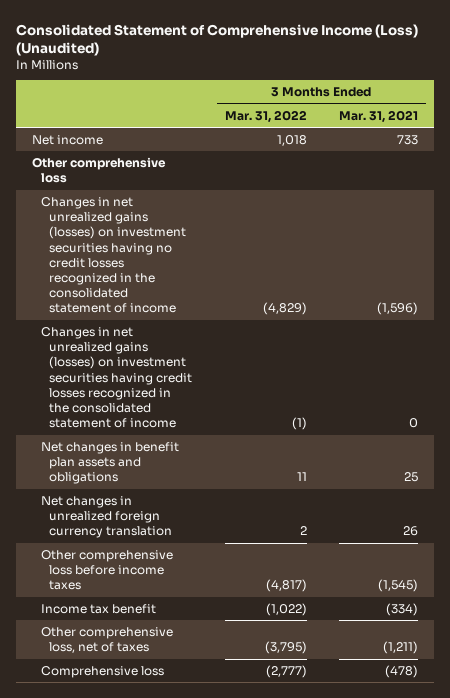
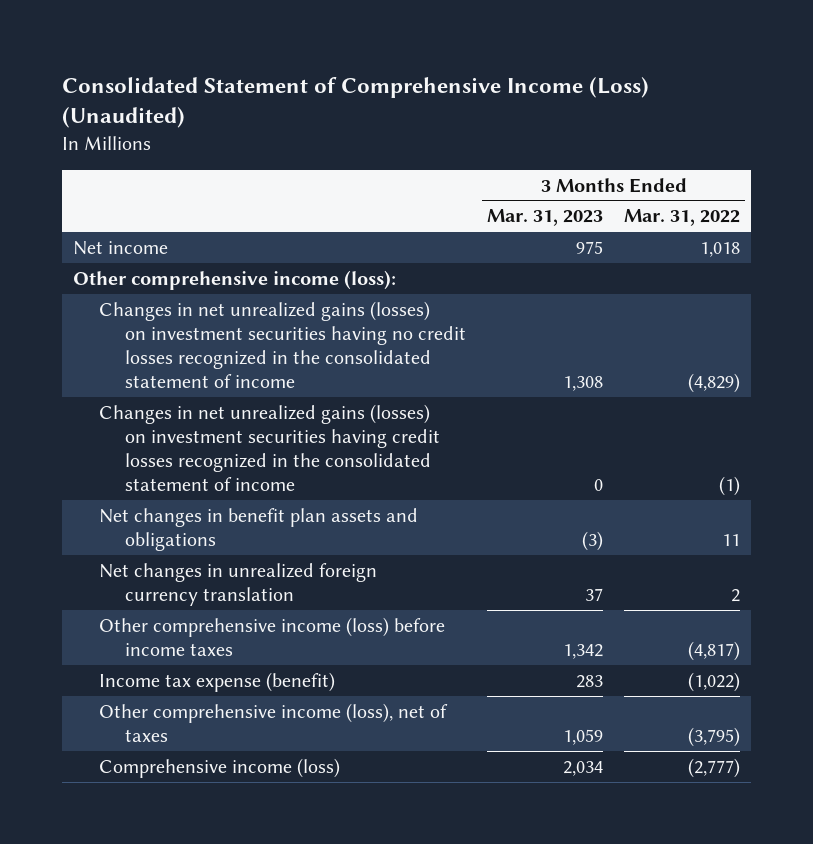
- | 3 Months Ended Mar. 31, 2022 | 3 Months Ended Mar. 31, 2021
+ | 3 Months Ended Mar. 31, 2023 | 3 Months Ended Mar. 31, 2022
- Other comprehensive loss
+ Other comprehensive income (loss):
- Other comprehensive loss before income taxes | (4,817) | (1,545)
- Income tax benefit | (1,022) | (334)
- Other comprehensive loss, net of taxes | (3,795) | (1,211)
- Comprehensive loss | (2,777) | (478)
+ Other comprehensive income (loss) before income taxes | 1,342 | (4,817)
+ Income tax expense (benefit) | 283 | (1,022)
+ Other comprehensive income (loss), net of taxes | 1,059 | (3,795)
+ Comprehensive income (loss) | 2,034 | (2,777)

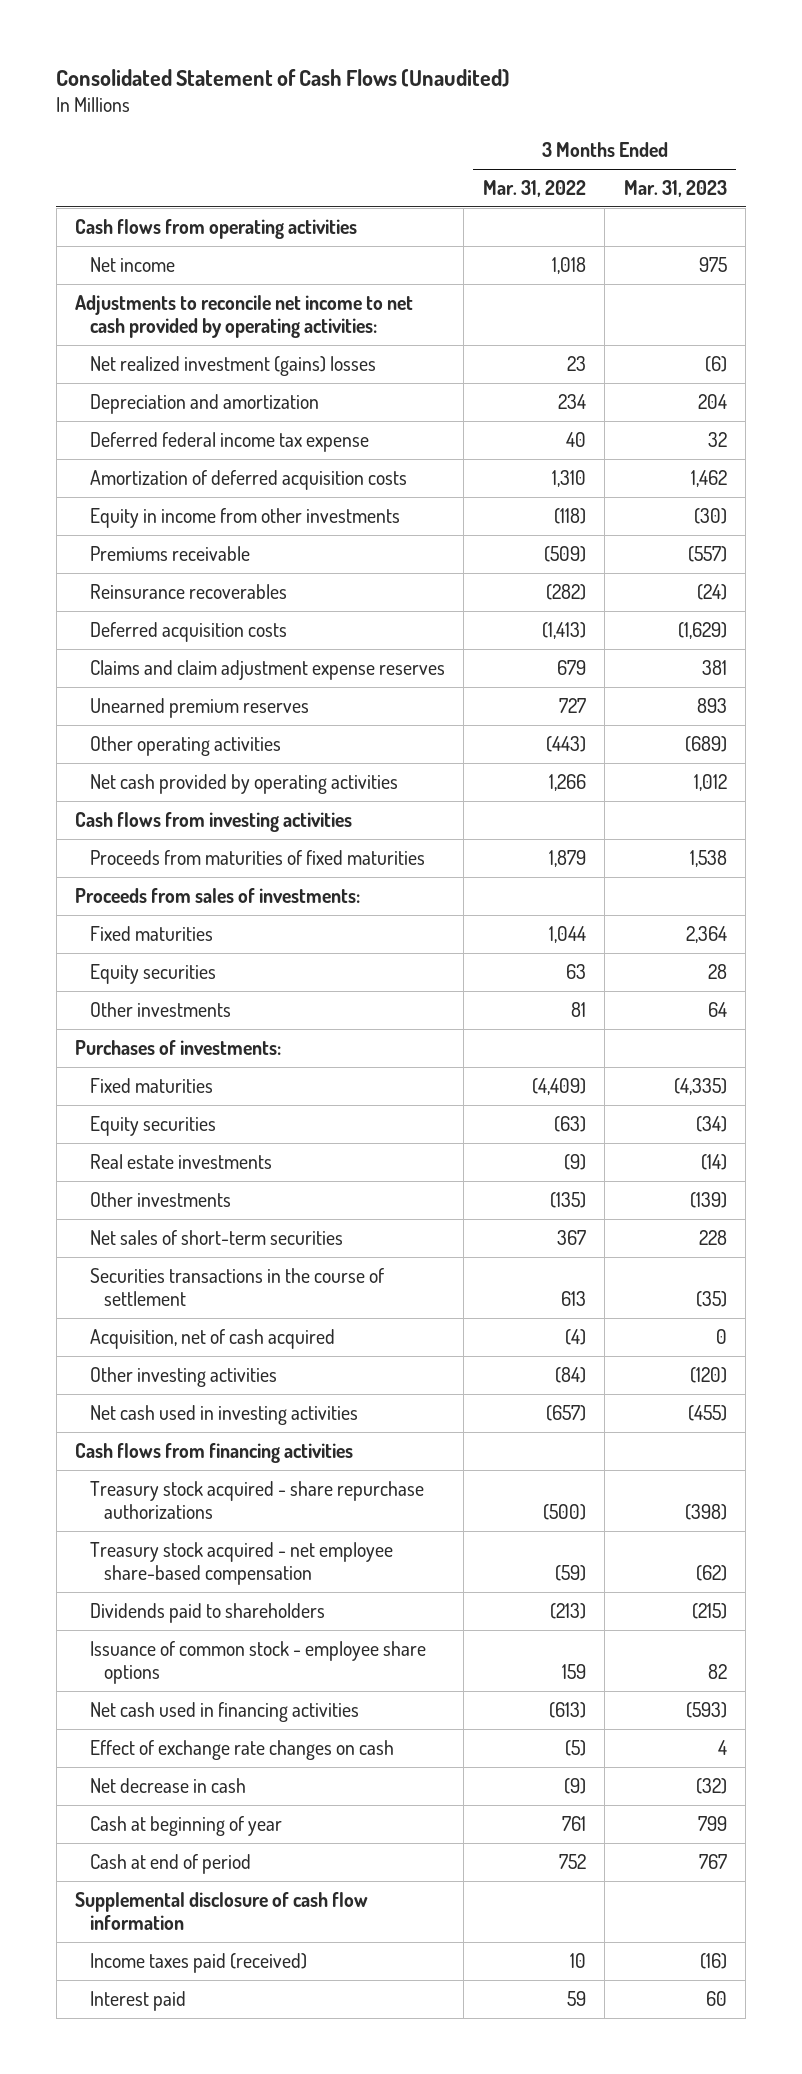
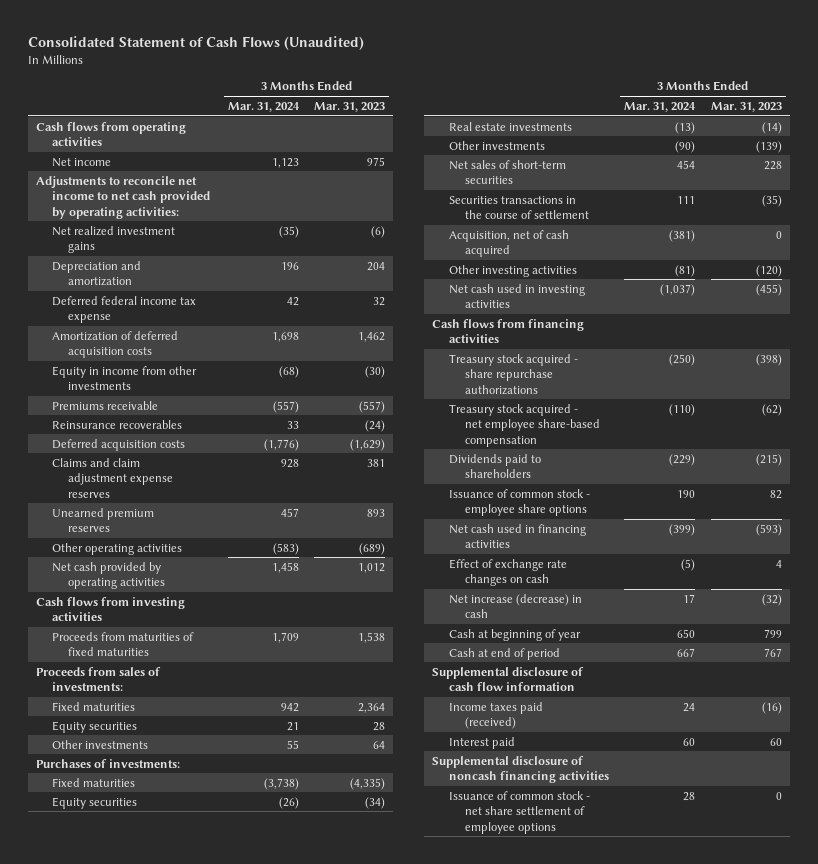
- | 3 Months Ended Mar. 31, 2022 | 3 Months Ended Mar. 31, 2023
+ | 3 Months Ended Mar. 31, 2024 | 3 Months Ended Mar. 31, 2023
- Net realized investment (gains) losses | 23 | (6)
+ Net realized investment gains | (35) | (6)
- Net decrease in cash | (9) | (32)
+ Net increase (decrease) in cash | 17 | (32)
+ Supplemental disclosure of noncash financing activities
+ Issuance of common stock - net share settlement of employee options | 28 | 0

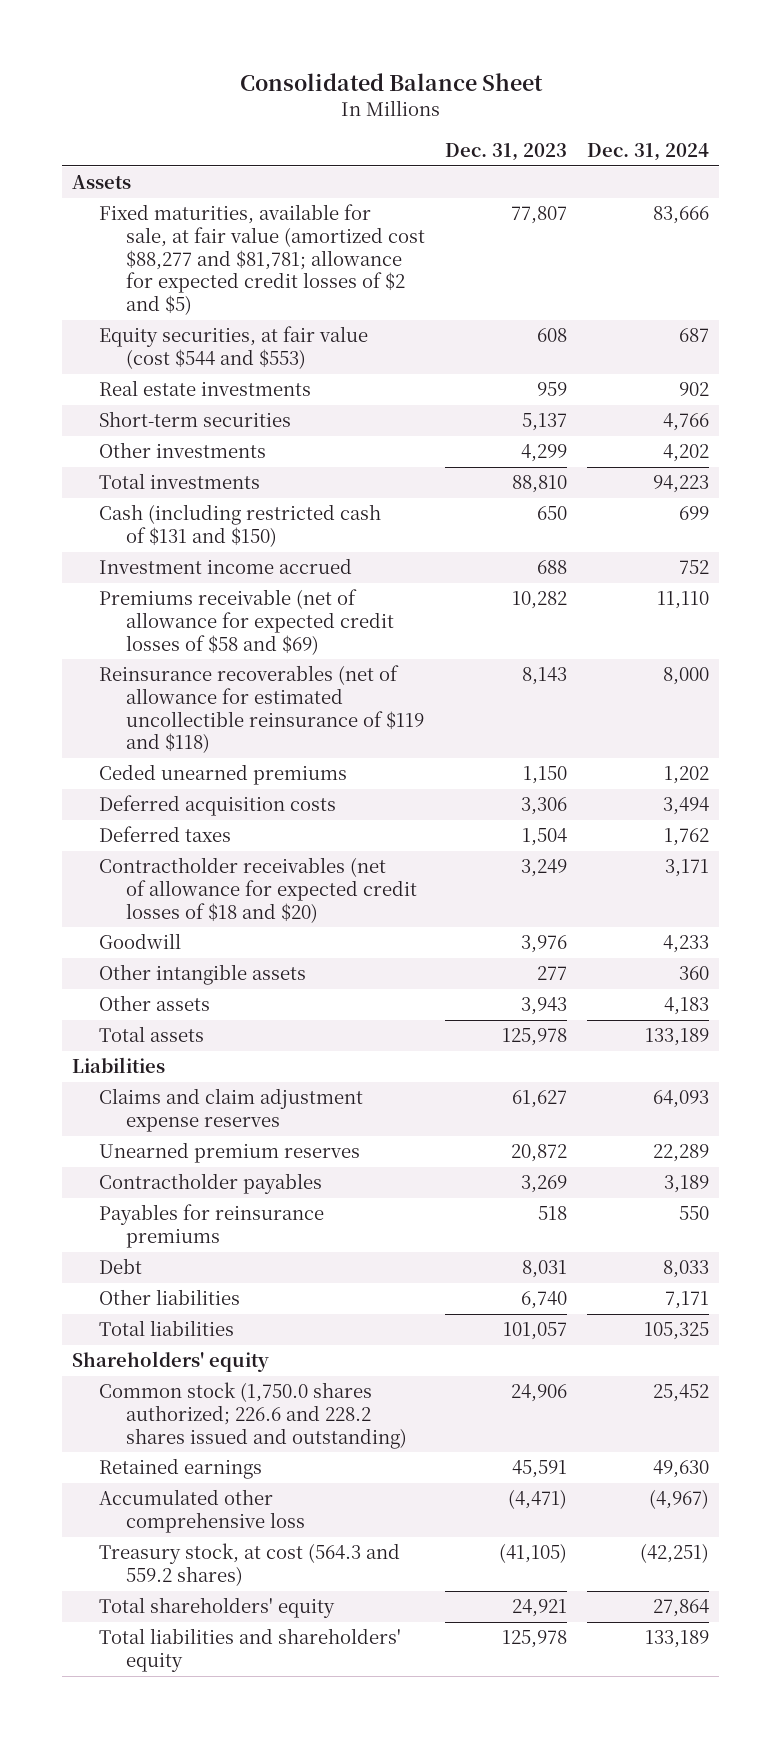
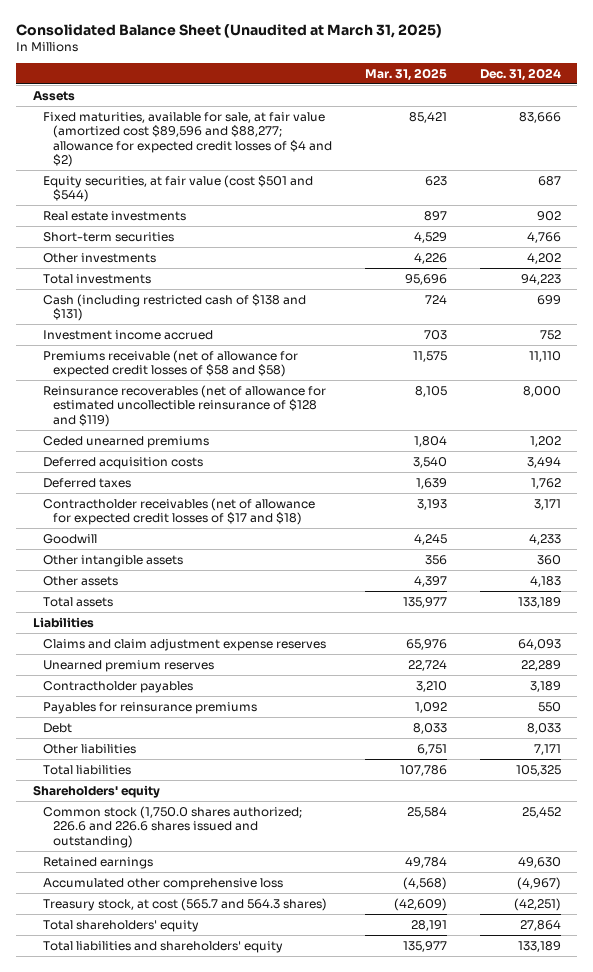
- Consolidated Balance Sheet
+ Consolidated Balance Sheet (Unaudited at March 31, 2025)
- | Dec. 31, 2023 | Dec. 31, 2024
+ | Mar. 31, 2025 | Dec. 31, 2024
- Fixed maturities, available for sale, at fair value (amortized cost $88,277 and $81,781; allowance for expected credit losses of $2 and $5) | 77,807 | 83,666
- Equity securities, at fair value (cost $544 and $553) | 608 | 687
+ Fixed maturities, available for sale, at fair value (amortized cost $89,596 and $88,277; allowance for expected credit losses of $4 and $2) | 85,421 | 83,666
+ Equity securities, at fair value (cost $501 and $544) | 623 | 687
- Cash (including restricted cash of $131 and $150) | 650 | 699
+ Cash (including restricted cash of $138 and $131) | 724 | 699
- Premiums receivable (net of allowance for expected credit losses of $58 and $69) | 10,282 | 11,110
- Reinsurance recoverables (net of allowance for estimated uncollectible reinsurance of $119 and $118) | 8,143 | 8,000
+ Premiums receivable (net of allowance for expected credit losses of $58 and $58) | 11,575 | 11,110
+ Reinsurance recoverables (net of allowance for estimated uncollectible reinsurance of $128 and $119) | 8,105 | 8,000
- Contractholder receivables (net of allowance for expected credit losses of $18 and $20) | 3,249 | 3,171
+ Contractholder receivables (net of allowance for expected credit losses of $17 and $18) | 3,193 | 3,171
- Common stock (1,750.0 shares authorized; 226.6 and 228.2 shares issued and outstanding) | 24,906 | 25,452
+ Common stock (1,750.0 shares authorized; 226.6 and 226.6 shares issued and outstanding) | 25,584 | 25,452
- Treasury stock, at cost (564.3 and 559.2 shares) | (41,105) | (42,251)
+ Treasury stock, at cost (565.7 and 564.3 shares) | (42,609) | (42,251)

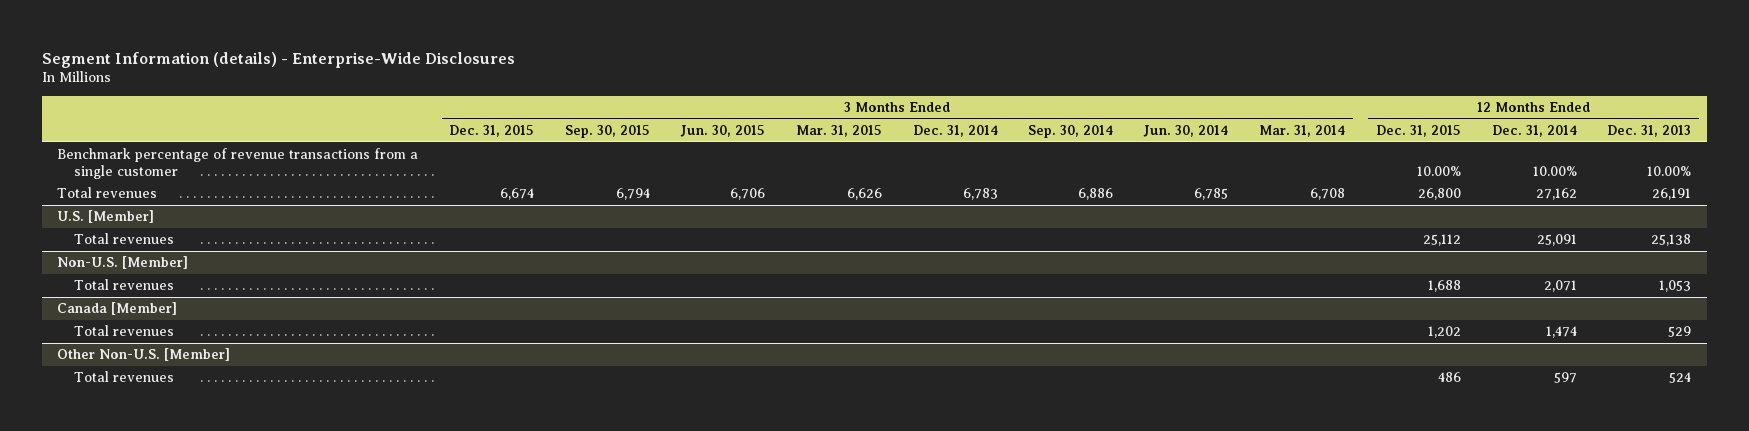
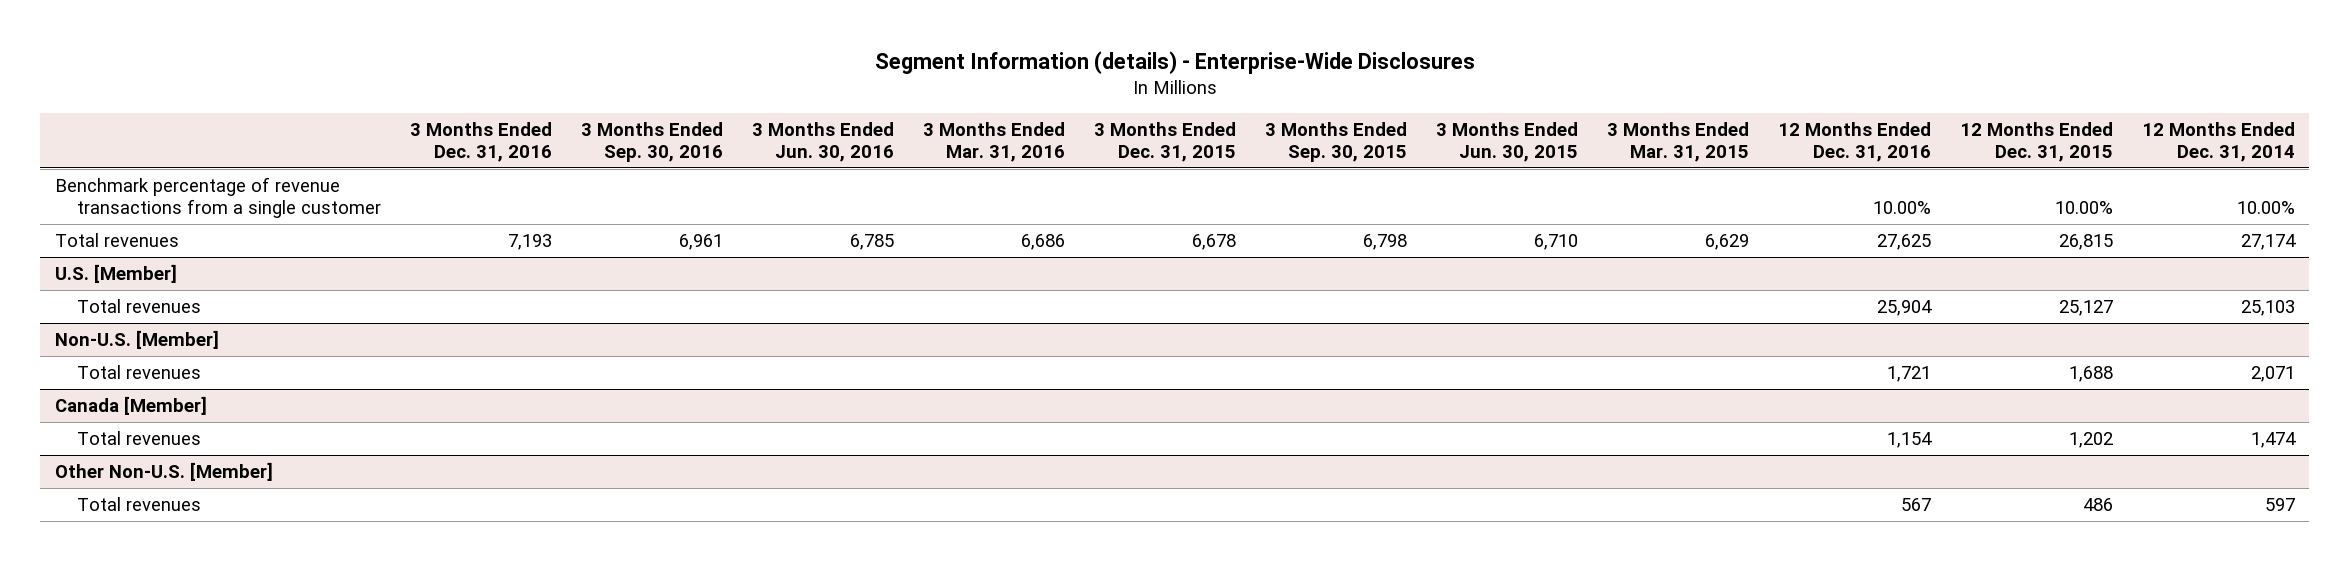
- | 3 Months Ended Dec. 31, 2015 | 3 Months Ended Sep. 30, 2015 | 3 Months Ended Jun. 30, 2015 | 3 Months Ended Mar. 31, 2015 | 3 Months Ended Dec. 31, 2014 | 3 Months Ended Sep. 30, 2014 | 3 Months Ended Jun. 30, 2014 | 3 Months Ended Mar. 31, 2014 | 12 Months Ended Dec. 31, 2015 | 12 Months Ended Dec. 31, 2014 | 12 Months Ended Dec. 31, 2013
+ | 3 Months Ended Dec. 31, 2016 | 3 Months Ended Sep. 30, 2016 | 3 Months Ended Jun. 30, 2016 | 3 Months Ended Mar. 31, 2016 | 3 Months Ended Dec. 31, 2015 | 3 Months Ended Sep. 30, 2015 | 3 Months Ended Jun. 30, 2015 | 3 Months Ended Mar. 31, 2015 | 12 Months Ended Dec. 31, 2016 | 12 Months Ended Dec. 31, 2015 | 12 Months Ended Dec. 31, 2014
- Total revenues | 6,674 | 6,794 | 6,706 | 6,626 | 6,783 | 6,886 | 6,785 | 6,708 | 26,800 | 27,162 | 26,191
+ Total revenues | 7,193 | 6,961 | 6,785 | 6,686 | 6,678 | 6,798 | 6,710 | 6,629 | 27,625 | 26,815 | 27,174
@ U.S. [Member]
- Total revenues | | | | | | | | | 25,112 | 25,091 | 25,138
+ Total revenues | | | | | | | | | 25,904 | 25,127 | 25,103

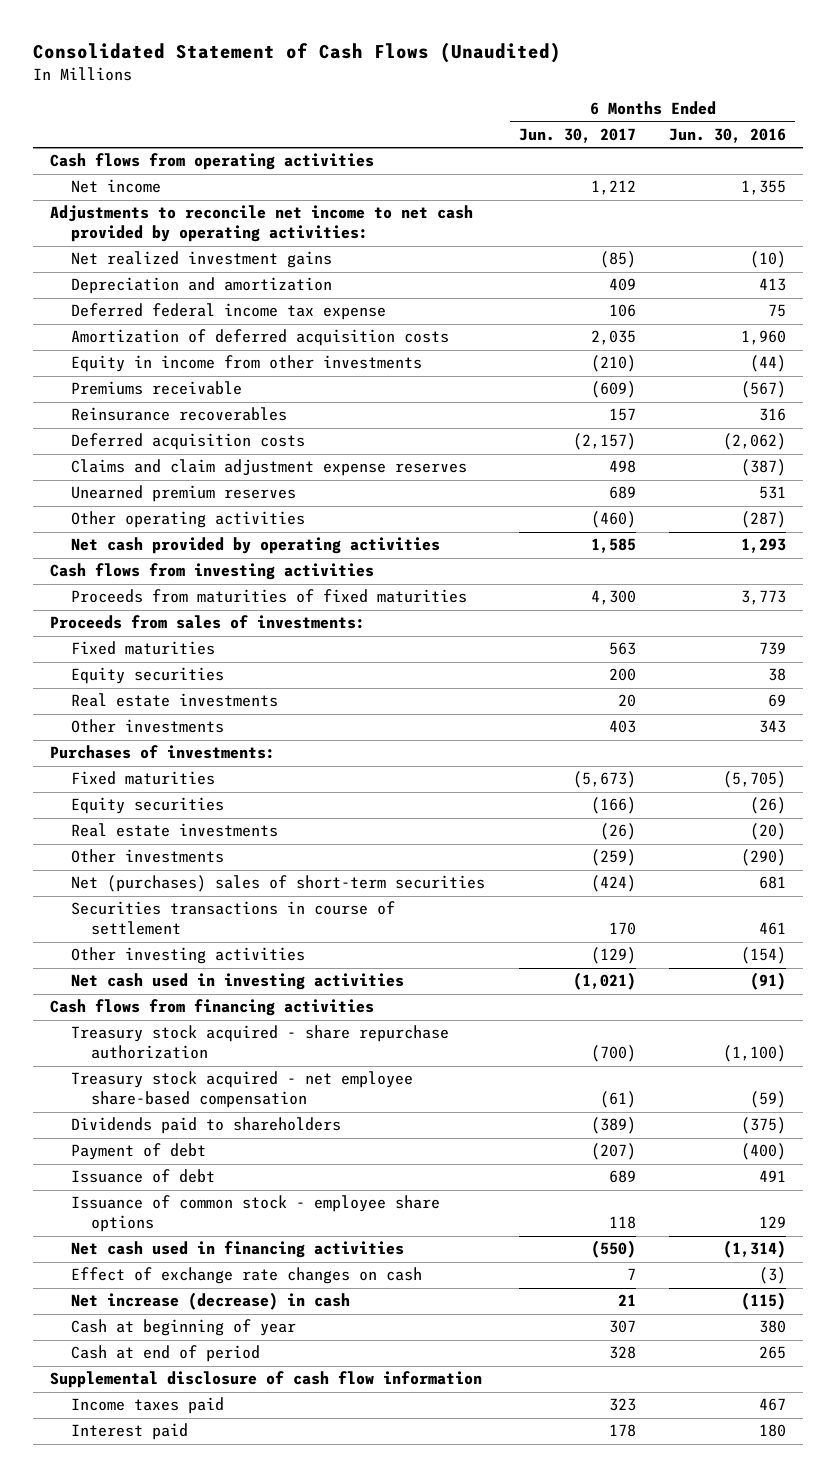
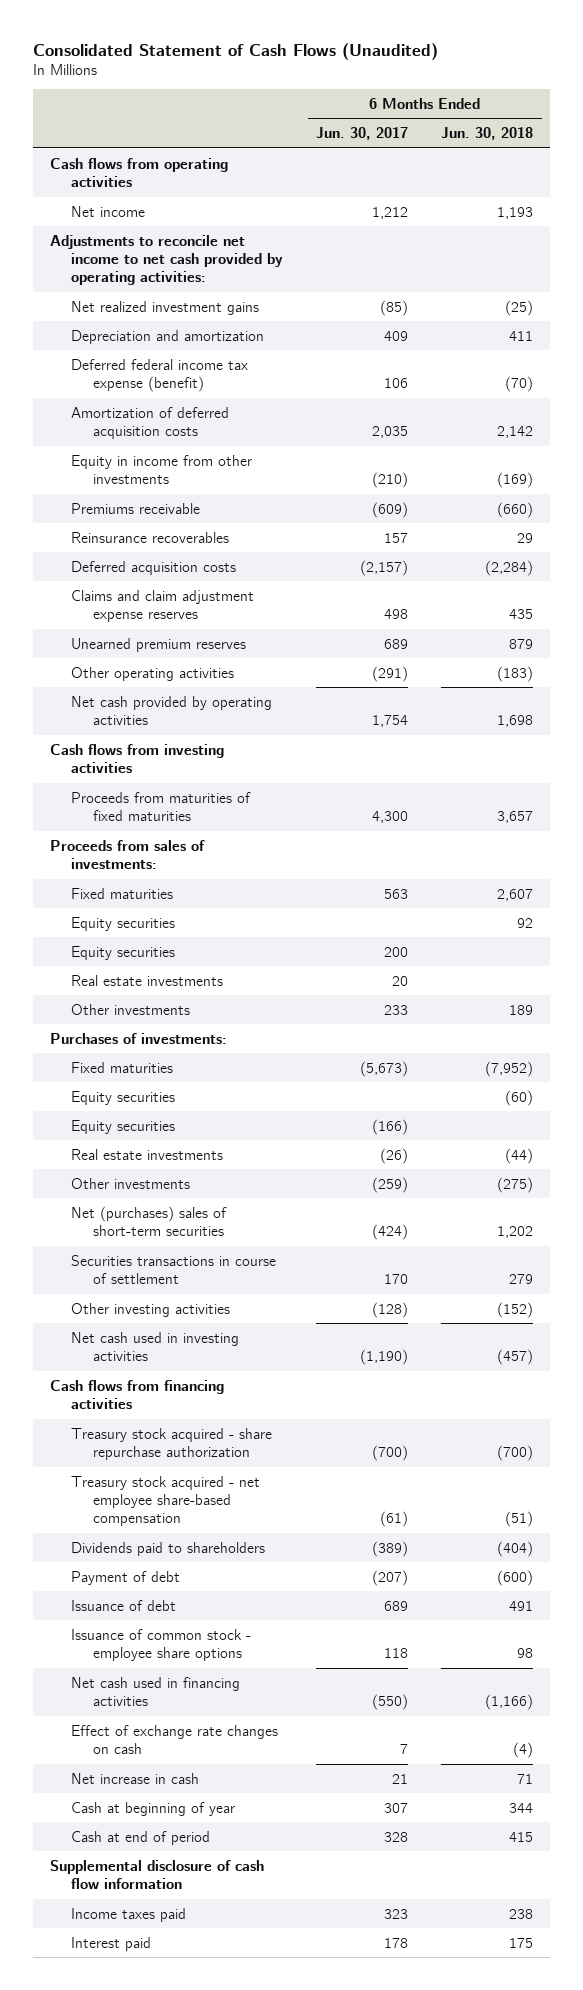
- | 6 Months Ended Jun. 30, 2017 | 6 Months Ended Jun. 30, 2016
+ | 6 Months Ended Jun. 30, 2017 | 6 Months Ended Jun. 30, 2018
- Deferred federal income tax expense | 106 | 75
+ Deferred federal income tax expense (benefit) | 106 | (70)
- Other operating activities | (460) | (287)
- Net cash provided by operating activities | 1,585 | 1,293
+ Other operating activities | (291) | (183)
+ Net cash provided by operating activities | 1,754 | 1,698
+ Equity securities | | 92
- Other investments | 403 | 343
+ Other investments | 233 | 189
+ Equity securities | | (60)
- Other investing activities | (129) | (154)
- Net cash used in investing activities | (1,021) | (91)
+ Other investing activities | (128) | (152)
+ Net cash used in investing activities | (1,190) | (457)
- Net increase (decrease) in cash | 21 | (115)
+ Net increase in cash | 21 | 71

